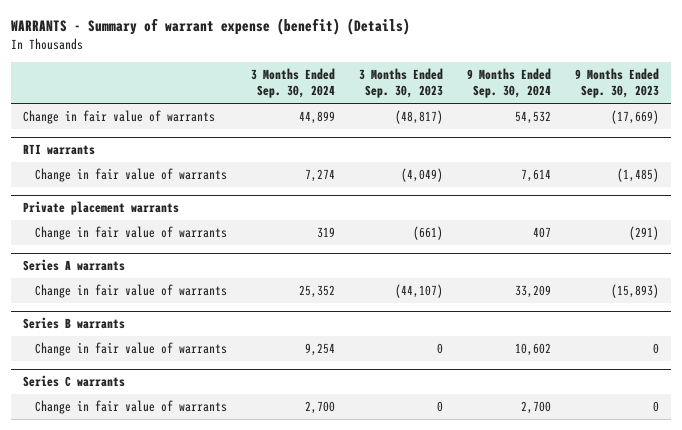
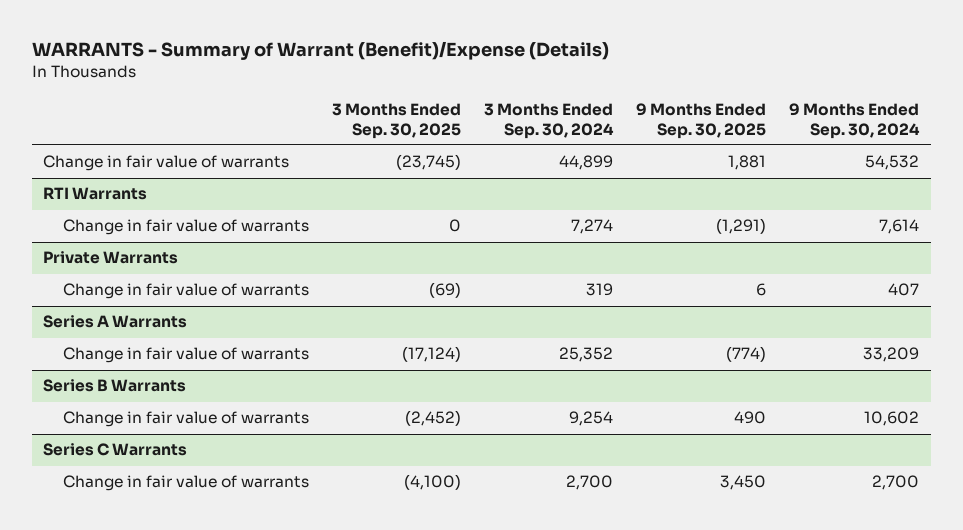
- WARRANTS - Summary of warrant expense (benefit) (Details)
+ WARRANTS - Summary of Warrant (Benefit)/Expense (Details)
- | 3 Months Ended Sep. 30, 2024 | 3 Months Ended Sep. 30, 2023 | 9 Months Ended Sep. 30, 2024 | 9 Months Ended Sep. 30, 2023
+ | 3 Months Ended Sep. 30, 2025 | 3 Months Ended Sep. 30, 2024 | 9 Months Ended Sep. 30, 2025 | 9 Months Ended Sep. 30, 2024
- RTI warrants
+ RTI Warrants
- Private placement warrants
+ Private Warrants
- Series A warrants
+ Series A Warrants
- Series B warrants
+ Series B Warrants
- Series C warrants
+ Series C Warrants

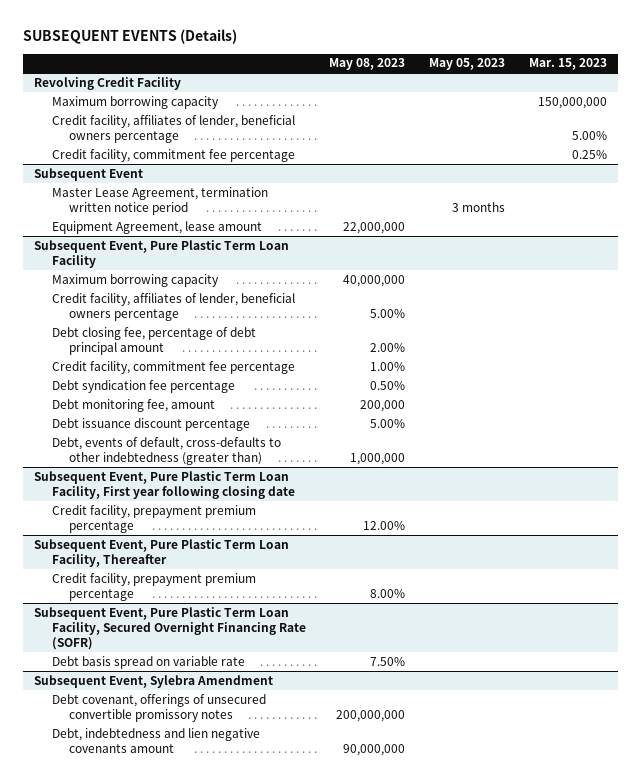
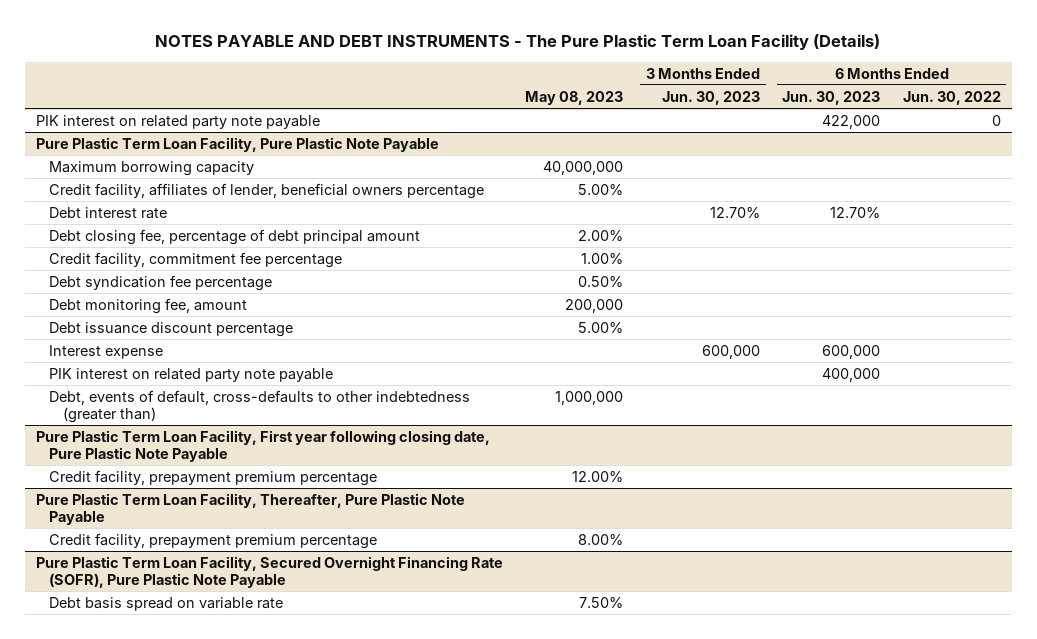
- SUBSEQUENT EVENTS (Details)
+ NOTES PAYABLE AND DEBT INSTRUMENTS - The Pure Plastic Term Loan Facility (Details)
- | May 08, 2023 | May 05, 2023 | Mar. 15, 2023
+ | May 08, 2023 | 3 Months Ended Jun. 30, 2023 | 6 Months Ended Jun. 30, 2023 | 6 Months Ended Jun. 30, 2022
- Revolving Credit Facility
- Maximum borrowing capacity | | | 150,000,000
- Credit facility, affiliates of lender, beneficial owners percentage | | | 5.00%
- Credit facility, commitment fee percentage | | | 0.25%
- Subsequent Event
- Master Lease Agreement, termination written notice period | | 3 months |
- Equipment Agreement, lease amount | 22,000,000 | |
- Subsequent Event, Pure Plastic Term Loan Facility
+ PIK interest on related party note payable | | | 422,000 | 0
+ Pure Plastic Term Loan Facility, Pure Plastic Note Payable
+ Debt interest rate | | 12.70% | 12.70% |
+ Interest expense | | 600,000 | 600,000 |
+ PIK interest on related party note payable | | | 400,000 |
- Subsequent Event, Pure Plastic Term Loan Facility, First year following closing date
+ Pure Plastic Term Loan Facility, First year following closing date, Pure Plastic Note Payable
- Subsequent Event, Pure Plastic Term Loan Facility, Thereafter
+ Pure Plastic Term Loan Facility, Thereafter, Pure Plastic Note Payable
- Subsequent Event, Pure Plastic Term Loan Facility, Secured Overnight Financing Rate (SOFR)
+ Pure Plastic Term Loan Facility, Secured Overnight Financing Rate (SOFR), Pure Plastic Note Payable
- Subsequent Event, Sylebra Amendment
- Debt covenant, offerings of unsecured convertible promissory notes | 200,000,000 | |
- Debt, indebtedness and lien negative covenants amount | 90,000,000 | |

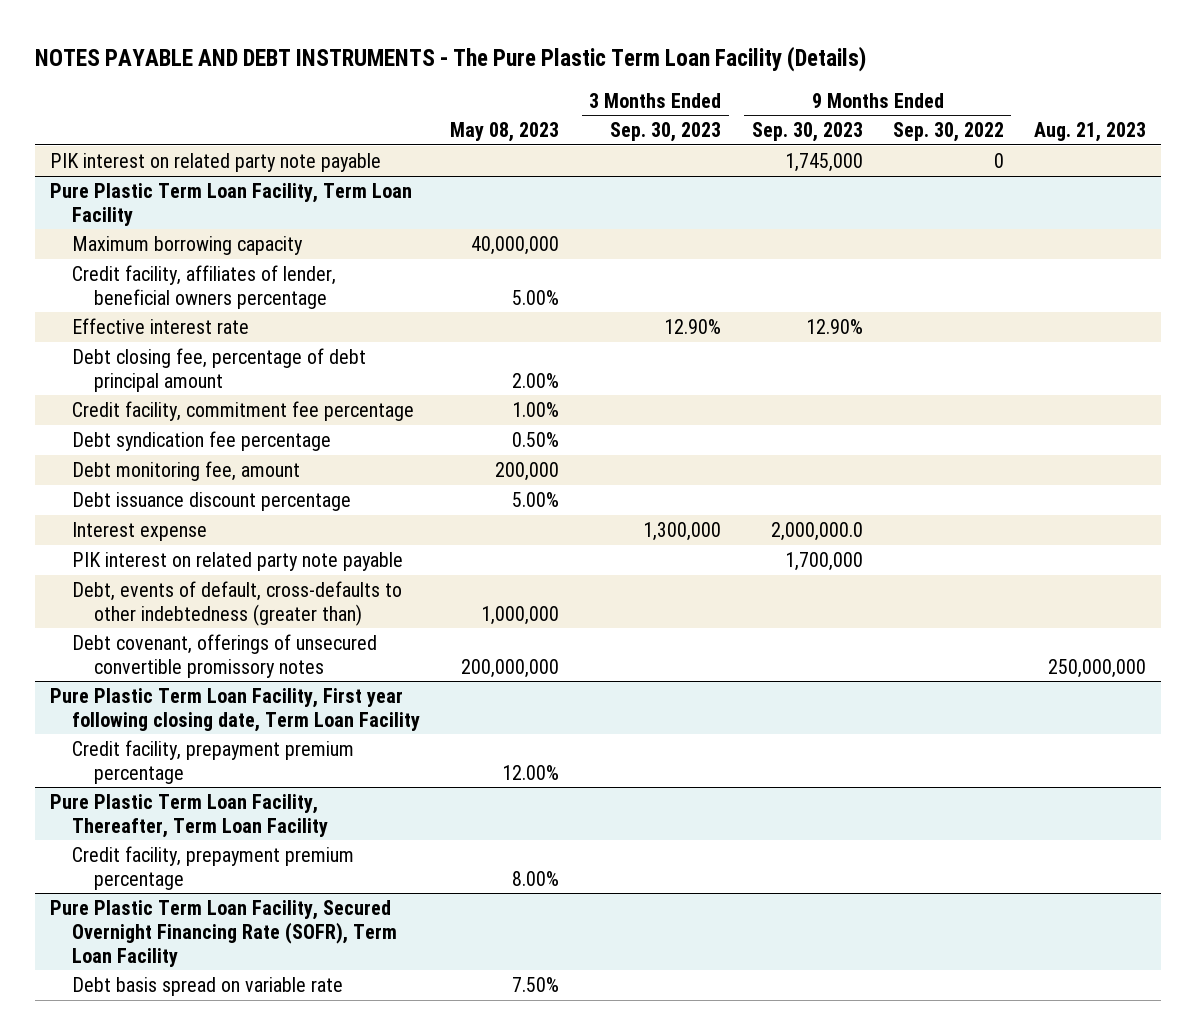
- | May 08, 2023 | 3 Months Ended Jun. 30, 2023 | 6 Months Ended Jun. 30, 2023 | 6 Months Ended Jun. 30, 2022
+ | May 08, 2023 | 3 Months Ended Sep. 30, 2023 | 9 Months Ended Sep. 30, 2023 | 9 Months Ended Sep. 30, 2022 | Aug. 21, 2023
- Pure Plastic Term Loan Facility, Pure Plastic Note Payable
+ Pure Plastic Term Loan Facility, Term Loan Facility
- Debt interest rate | | 12.70% | 12.70% |
+ Effective interest rate | | 12.90% | 12.90% | |
- Pure Plastic Term Loan Facility, First year following closing date, Pure Plastic Note Payable
+ Debt covenant, offerings of unsecured convertible promissory notes | 200,000,000 | | | | 250,000,000
+ Pure Plastic Term Loan Facility, First year following closing date, Term Loan Facility
- Pure Plastic Term Loan Facility, Thereafter, Pure Plastic Note Payable
+ Pure Plastic Term Loan Facility, Thereafter, Term Loan Facility
- Pure Plastic Term Loan Facility, Secured Overnight Financing Rate (SOFR), Pure Plastic Note Payable
+ Pure Plastic Term Loan Facility, Secured Overnight Financing Rate (SOFR), Term Loan Facility

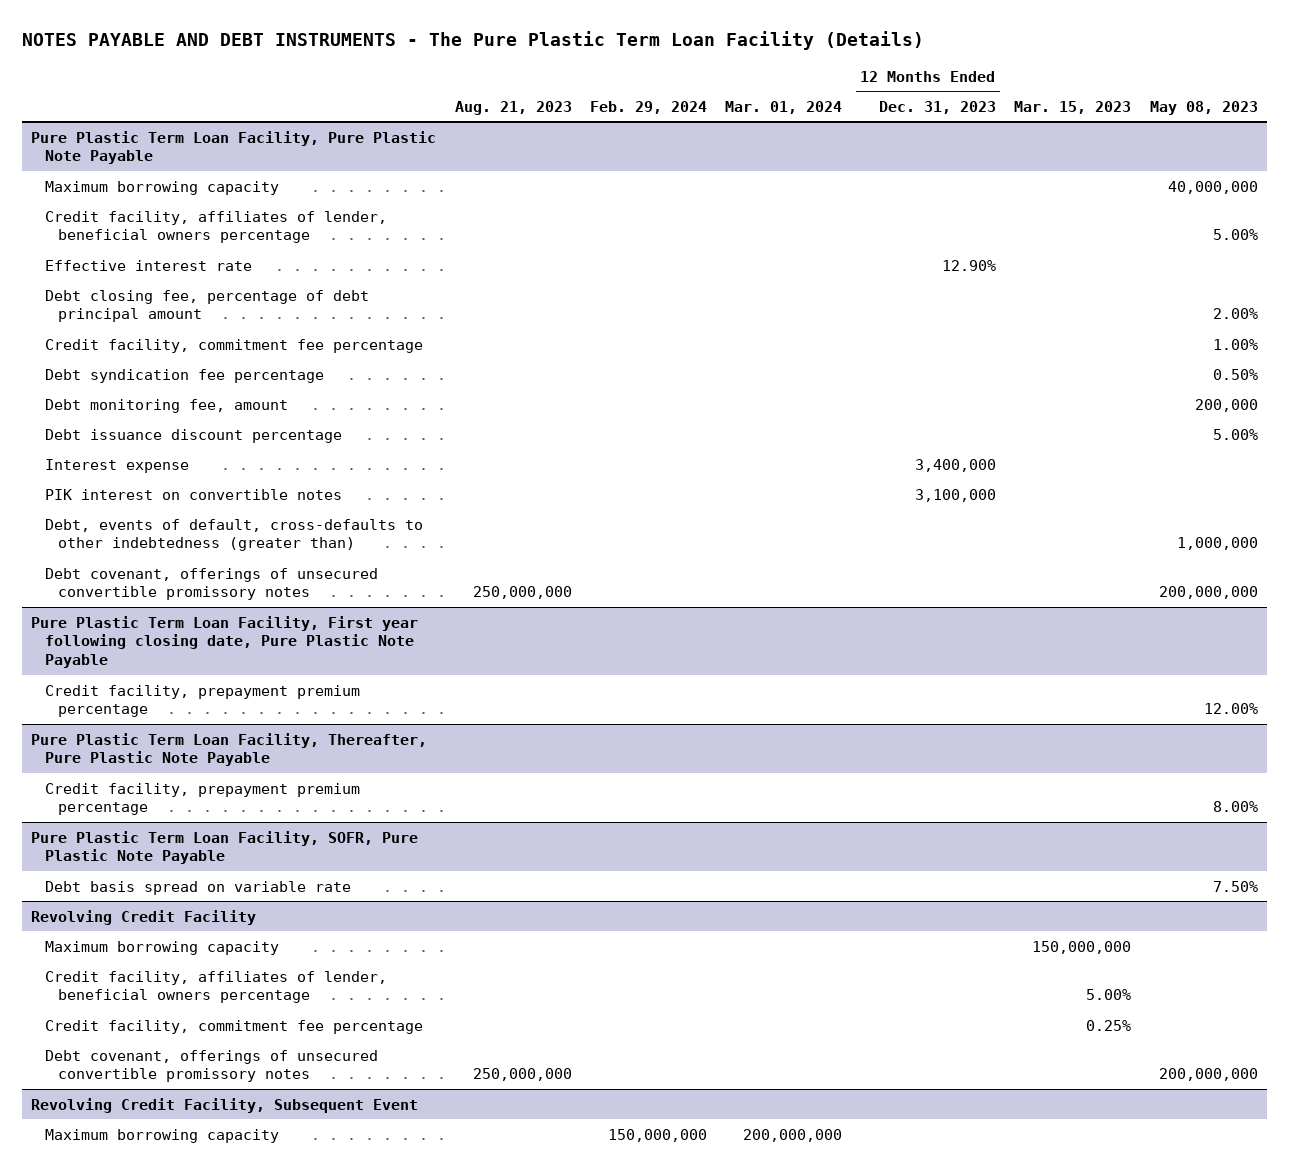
- | May 08, 2023 | 3 Months Ended Sep. 30, 2023 | 9 Months Ended Sep. 30, 2023 | 9 Months Ended Sep. 30, 2022 | Aug. 21, 2023
+ | Aug. 21, 2023 | Feb. 29, 2024 | Mar. 01, 2024 | 12 Months Ended Dec. 31, 2023 | Mar. 15, 2023 | May 08, 2023
- PIK interest on related party note payable | | | 1,745,000 | 0 |
- Pure Plastic Term Loan Facility, Term Loan Facility
+ Pure Plastic Term Loan Facility, Pure Plastic Note Payable
- PIK interest on related party note payable | | | 1,700,000 | |
+ PIK interest on convertible notes | | | | 3,100,000 | |
- Pure Plastic Term Loan Facility, First year following closing date, Term Loan Facility
+ Pure Plastic Term Loan Facility, First year following closing date, Pure Plastic Note Payable
- Pure Plastic Term Loan Facility, Thereafter, Term Loan Facility
+ Pure Plastic Term Loan Facility, Thereafter, Pure Plastic Note Payable
- Pure Plastic Term Loan Facility, Secured Overnight Financing Rate (SOFR), Term Loan Facility
+ Pure Plastic Term Loan Facility, SOFR, Pure Plastic Note Payable
+ Revolving Credit Facility
+ Maximum borrowing capacity | | | | | 150,000,000 |
+ Credit facility, affiliates of lender, beneficial owners percentage | | | | | 5.00% |
+ Credit facility, commitment fee percentage | | | | | 0.25% |
+ Debt covenant, offerings of unsecured convertible promissory notes | 250,000,000 | | | | | 200,000,000
+ Revolving Credit Facility, Subsequent Event
+ Maximum borrowing capacity | | 150,000,000 | 200,000,000 | | |

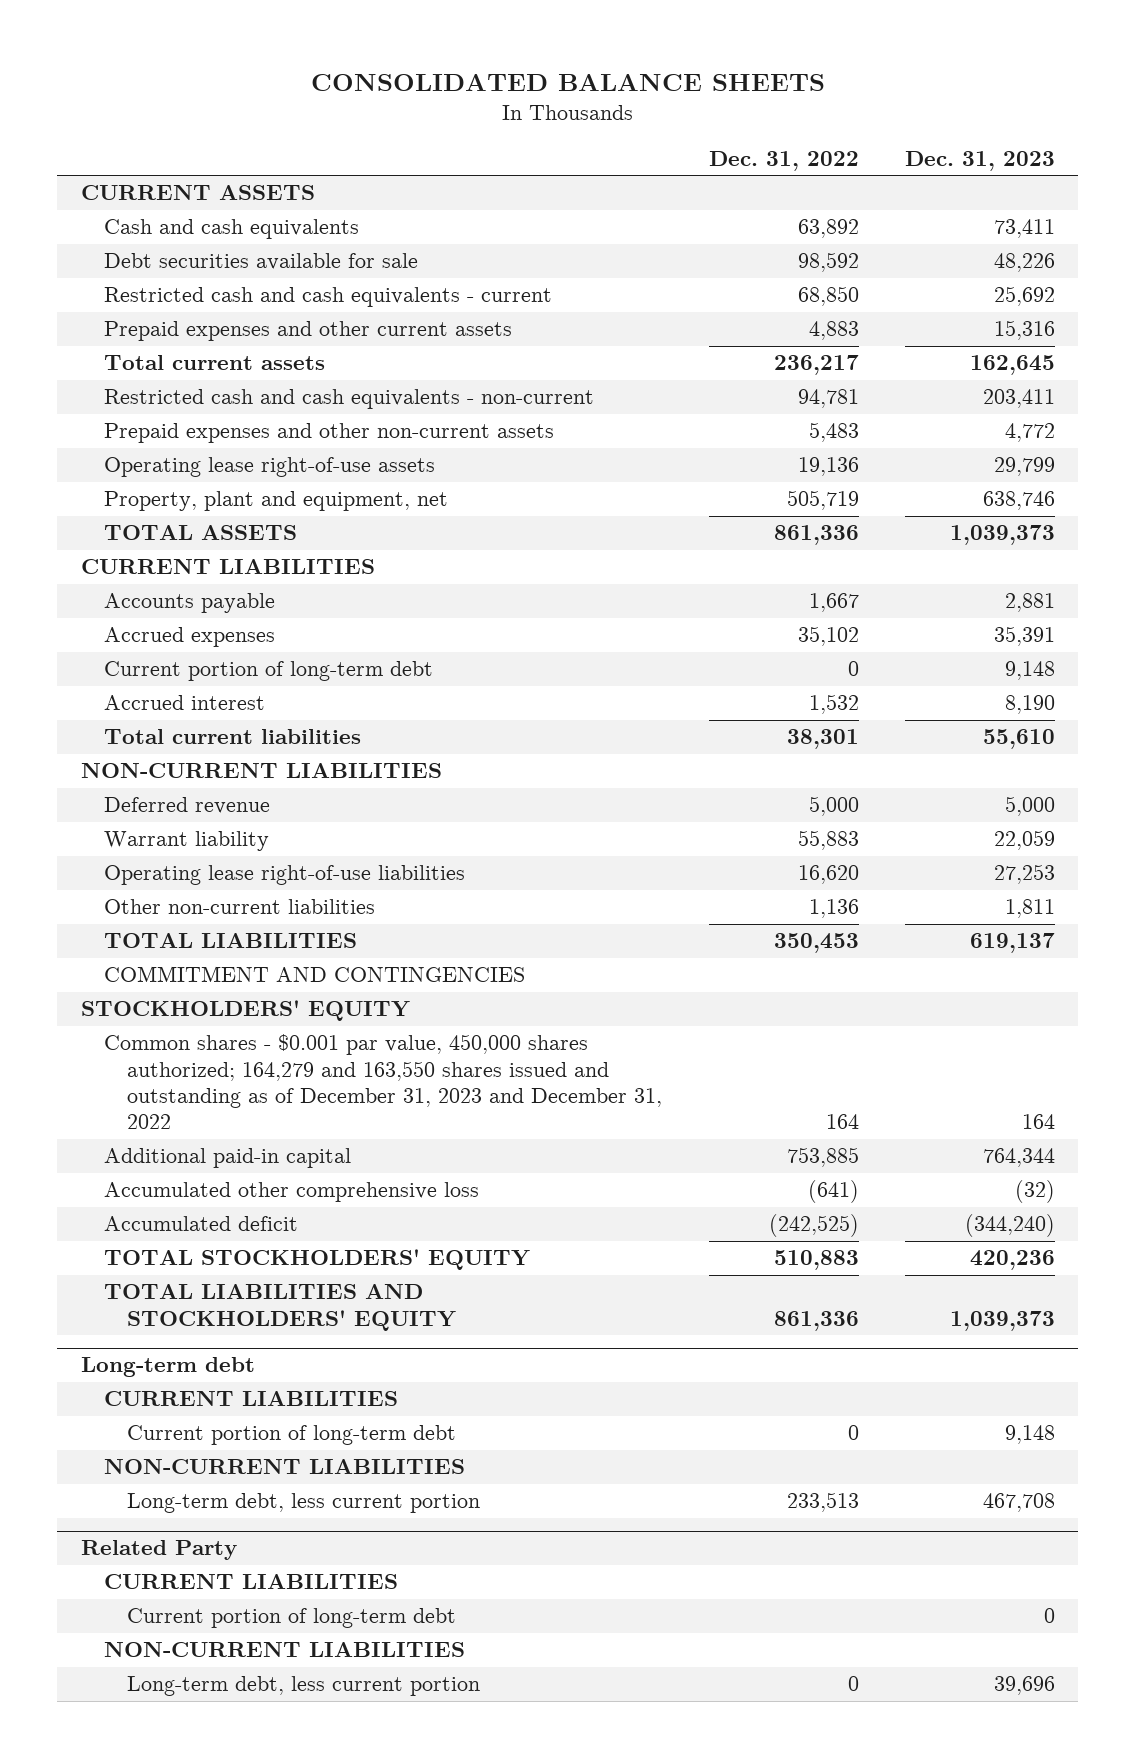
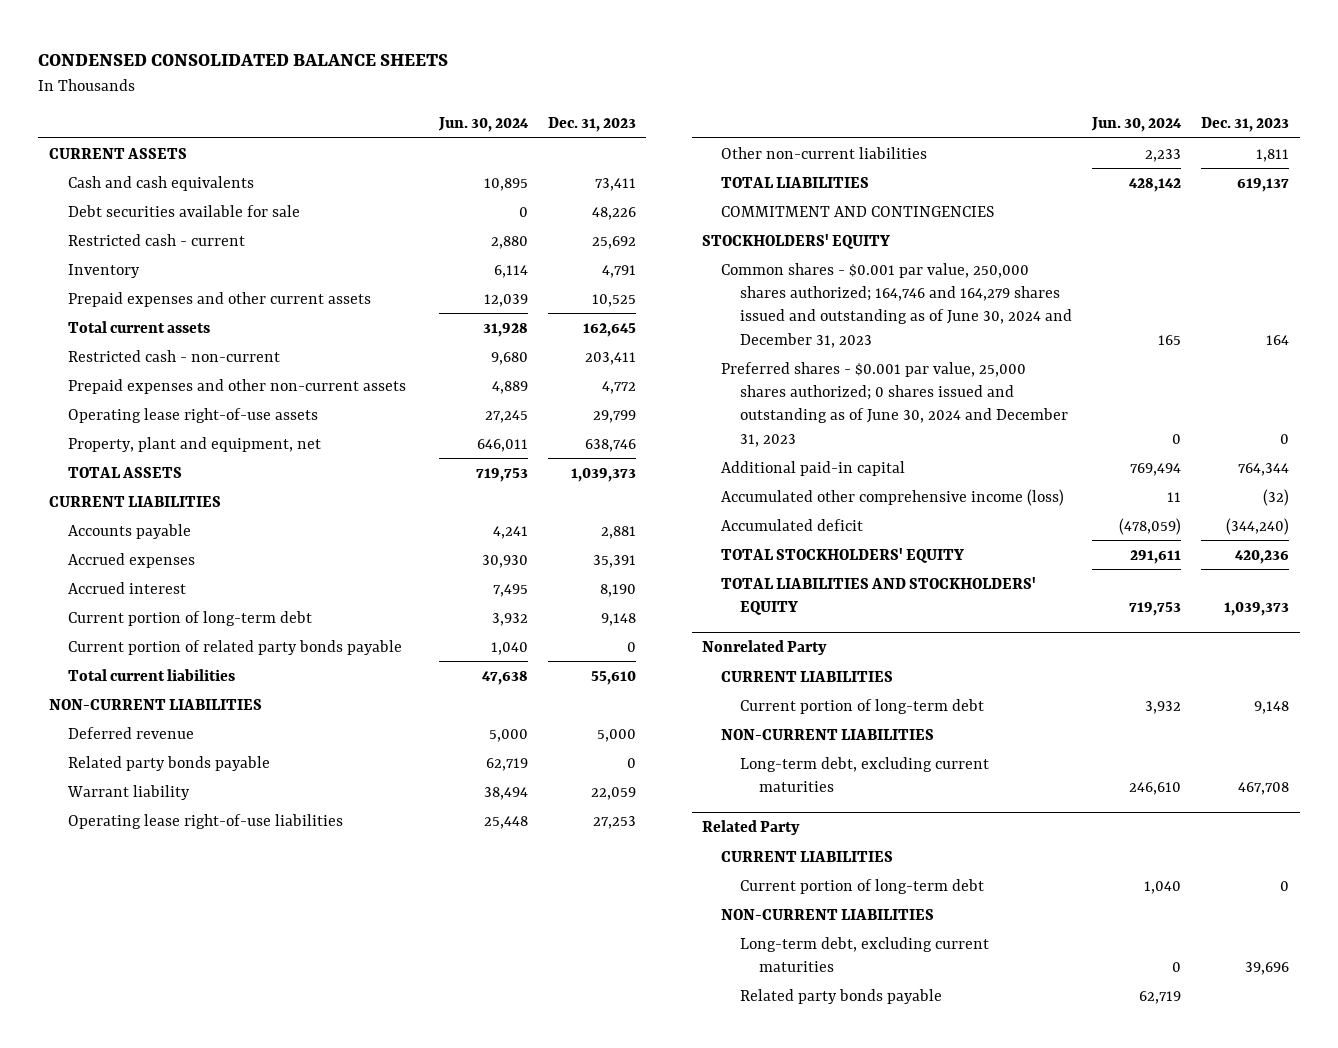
- CONSOLIDATED BALANCE SHEETS
+ CONDENSED CONSOLIDATED BALANCE SHEETS
- | Dec. 31, 2022 | Dec. 31, 2023
+ | Jun. 30, 2024 | Dec. 31, 2023
- Restricted cash and cash equivalents - current | 68,850 | 25,692
- Prepaid expenses and other current assets | 4,883 | 15,316
+ Restricted cash - current | 2,880 | 25,692
+ Inventory | 6,114 | 4,791
+ Prepaid expenses and other current assets | 12,039 | 10,525
- Restricted cash and cash equivalents - non-current | 94,781 | 203,411
+ Restricted cash - non-current | 9,680 | 203,411
moved down: Current portion of long-term debt | 3,932 | 9,148
+ Current portion of related party bonds payable | 1,040 | 0
+ Related party bonds payable | 62,719 | 0
- Common shares - $0.001 par value, 450,000 shares authorized; 164,279 and 163,550 shares issued and outstanding as of December 31, 2023 and December 31, 2022 | 164 | 164
+ Common shares - $0.001 par value, 250,000 shares authorized; 164,746 and 164,279 shares issued and outstanding as of June 30, 2024 and December 31, 2023 | 165 | 164
+ Preferred shares - $0.001 par value, 25,000 shares authorized; 0 shares issued and outstanding as of June 30, 2024 and December 31, 2023 | 0 | 0
- Accumulated other comprehensive loss | (641) | (32)
+ Accumulated other comprehensive income (loss) | 11 | (32)
- Long-term debt
+ Nonrelated Party
- Long-term debt, less current portion | 233,513 | 467,708
+ Long-term debt, excluding current maturities | 246,610 | 467,708
@ Related Party
- Long-term debt, less current portion | 0 | 39,696
+ Long-term debt, excluding current maturities | 0 | 39,696
+ Related party bonds payable | 62,719 |

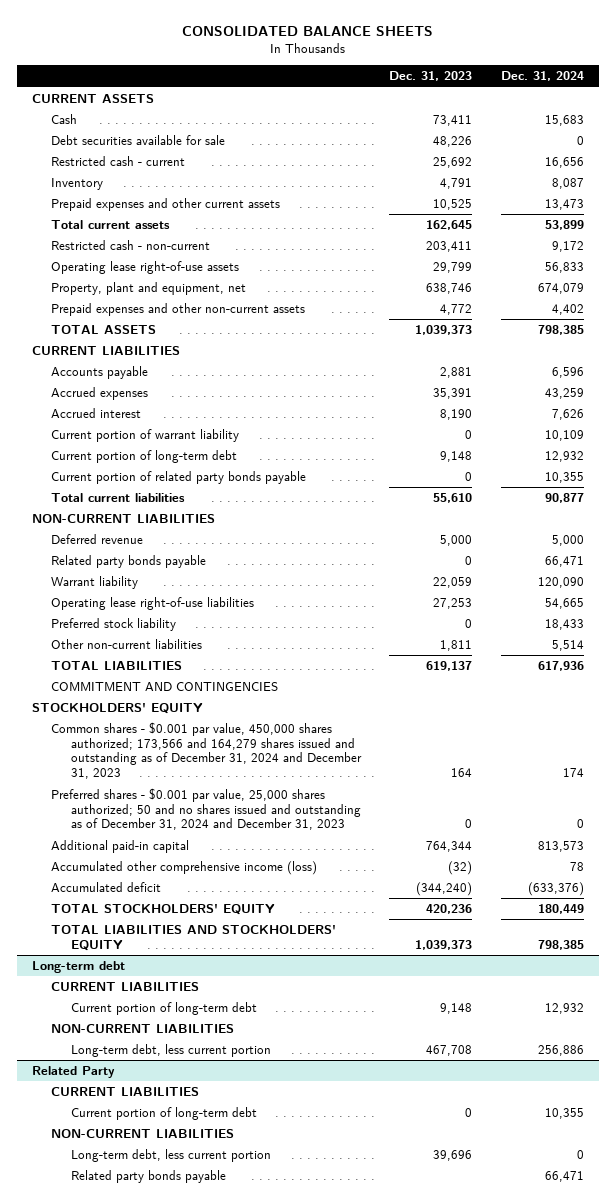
- CONDENSED CONSOLIDATED BALANCE SHEETS
+ CONSOLIDATED BALANCE SHEETS
- | Jun. 30, 2024 | Dec. 31, 2023
+ | Dec. 31, 2023 | Dec. 31, 2024
- Cash and cash equivalents | 10,895 | 73,411
+ Cash | 73,411 | 15,683
moved down: Prepaid expenses and other non-current assets | 4,772 | 4,402
+ Current portion of warrant liability | 0 | 10,109
+ Preferred stock liability | 0 | 18,433
- Common shares - $0.001 par value, 250,000 shares authorized; 164,746 and 164,279 shares issued and outstanding as of June 30, 2024 and December 31, 2023 | 165 | 164
- Preferred shares - $0.001 par value, 25,000 shares authorized; 0 shares issued and outstanding as of June 30, 2024 and December 31, 2023 | 0 | 0
+ Common shares - $0.001 par value, 450,000 shares authorized; 173,566 and 164,279 shares issued and outstanding as of December 31, 2024 and December 31, 2023 | 164 | 174
+ Preferred shares - $0.001 par value, 25,000 shares authorized; 50 and no shares issued and outstanding as of December 31, 2024 and December 31, 2023 | 0 | 0
- Nonrelated Party
+ Long-term debt
- Long-term debt, excluding current maturities | 246,610 | 467,708
+ Long-term debt, less current portion | 467,708 | 256,886
@ Related Party
- Long-term debt, excluding current maturities | 0 | 39,696
+ Long-term debt, less current portion | 39,696 | 0

